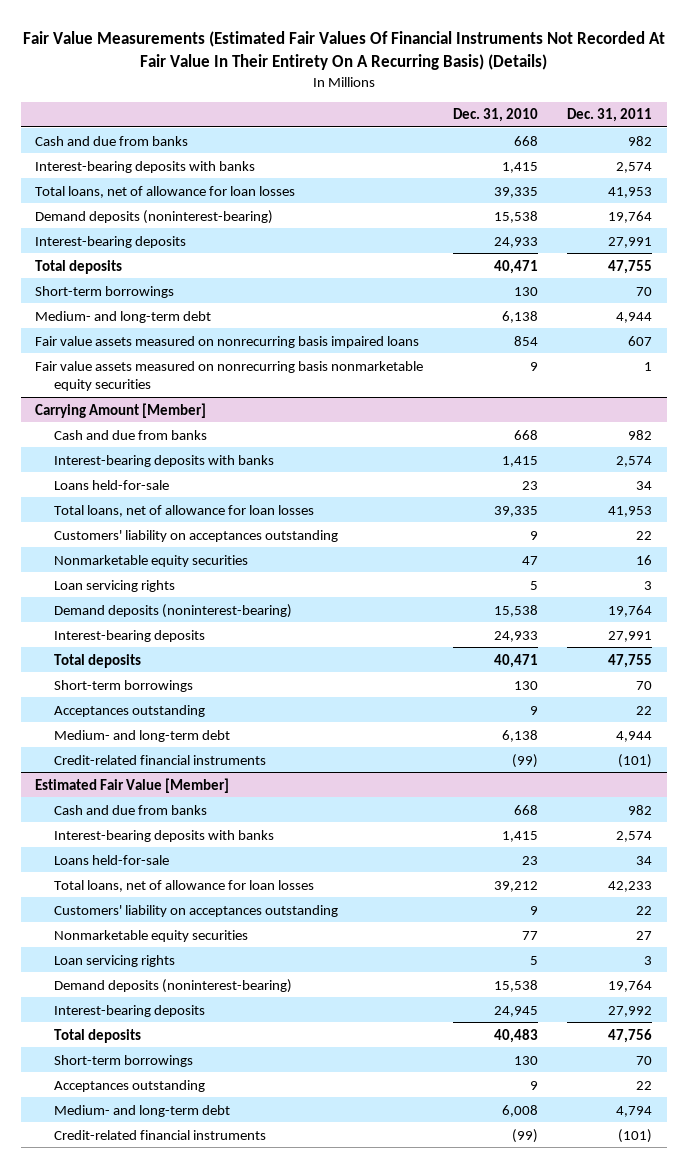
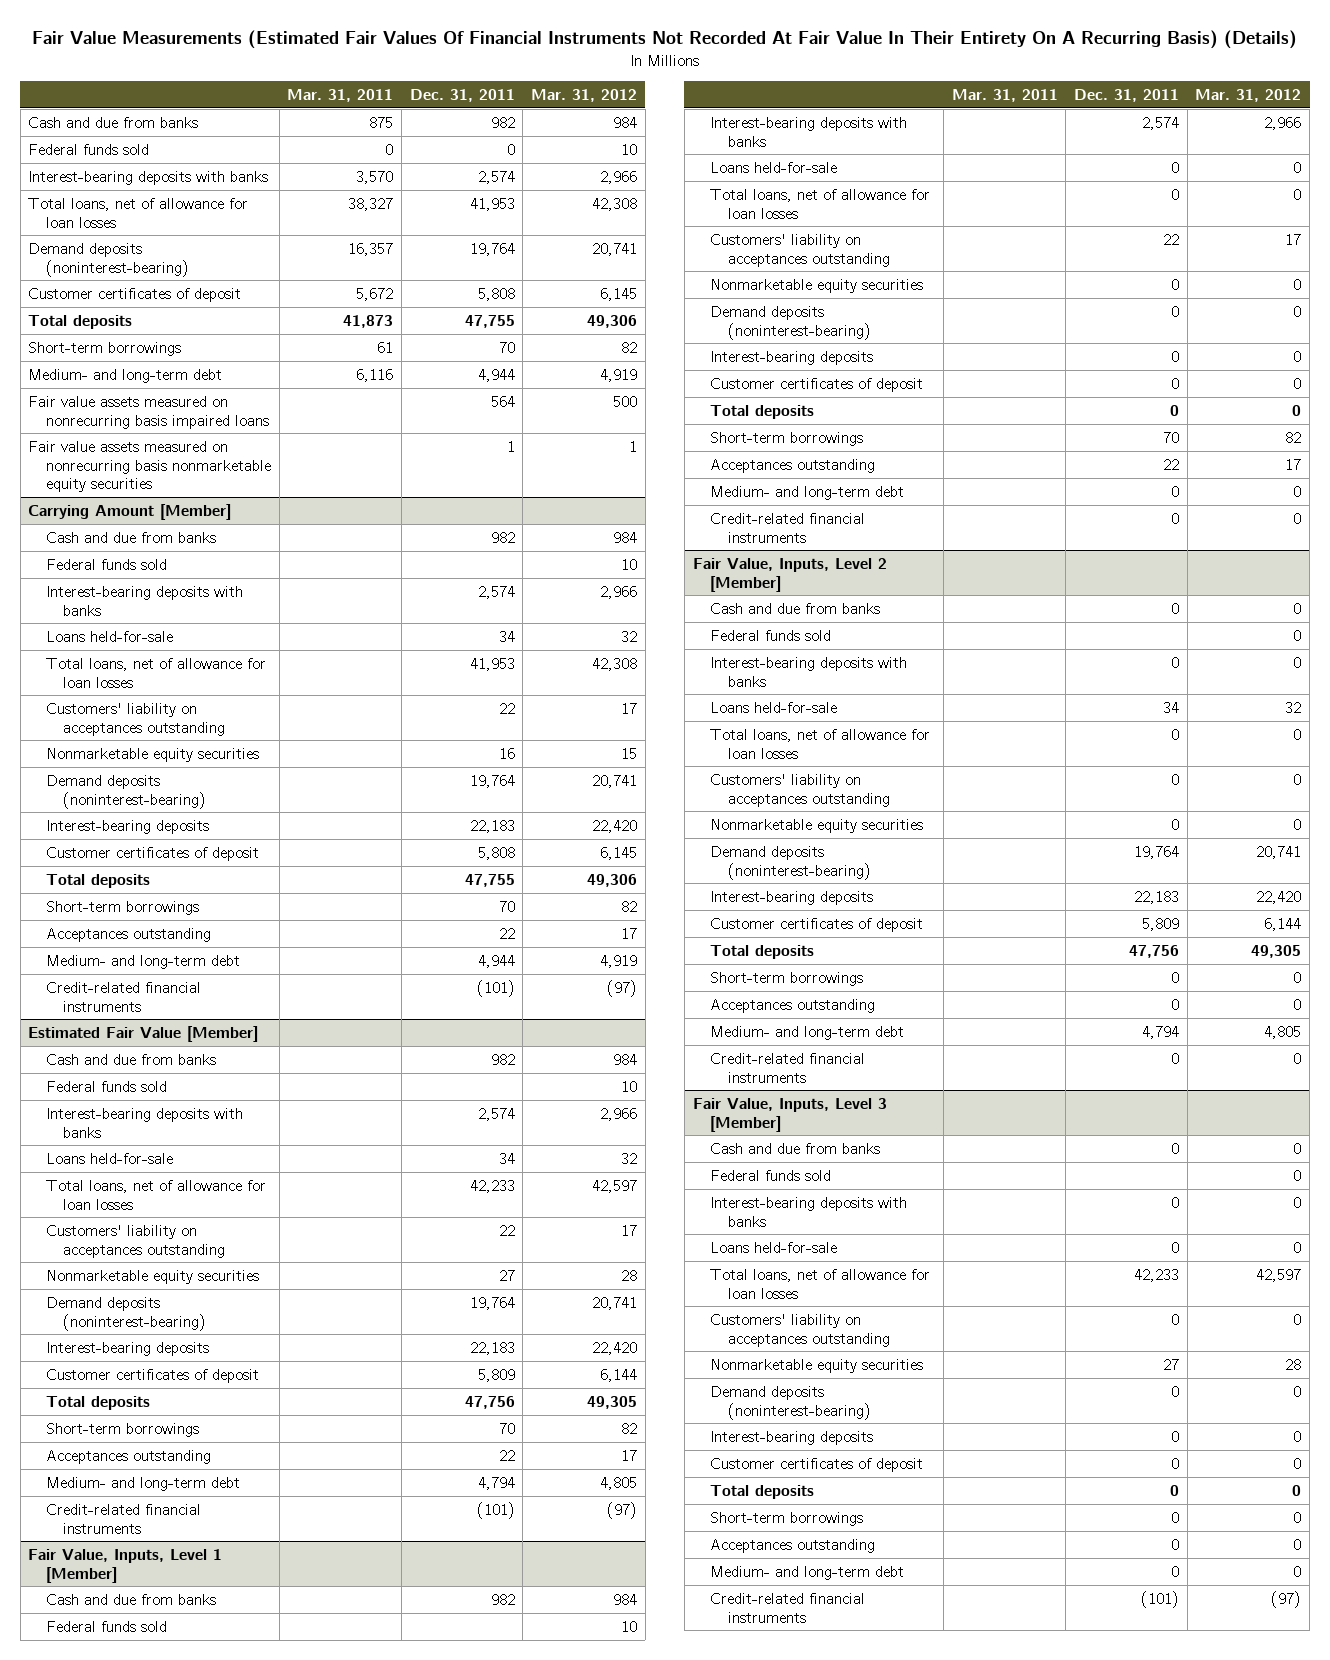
- | Dec. 31, 2010 | Dec. 31, 2011
+ | Mar. 31, 2011 | Dec. 31, 2011 | Mar. 31, 2012
+ Federal funds sold | 0 | 0 | 10
- Interest-bearing deposits | 24,933 | 27,991
+ Customer certificates of deposit | 5,672 | 5,808 | 6,145
- Fair value assets measured on nonrecurring basis impaired loans | 854 | 607
+ Fair value assets measured on nonrecurring basis impaired loans | | 564 | 500
@ Carrying Amount [Member]
+ Federal funds sold | | | 10
- Loan servicing rights | 5 | 3
- Interest-bearing deposits | 24,933 | 27,991
+ Interest-bearing deposits | | 22,183 | 22,420
+ Customer certificates of deposit | | 5,808 | 6,145
@ Estimated Fair Value [Member]
+ Federal funds sold | | | 10
- Loan servicing rights | 5 | 3
- Interest-bearing deposits | 24,945 | 27,992
+ Interest-bearing deposits | | 22,183 | 22,420
+ Customer certificates of deposit | | 5,809 | 6,144
+ Fair Value, Inputs, Level 1 [Member]
+ Cash and due from banks | | 982 | 984
+ Federal funds sold | | | 10
+ Interest-bearing deposits with banks | | 2,574 | 2,966
+ Loans held-for-sale | | 0 | 0
+ Total loans, net of allowance for loan losses | | 0 | 0
+ Customers' liability on acceptances outstanding | | 22 | 17
+ Nonmarketable equity securities | | 0 | 0
+ Demand deposits (noninterest-bearing) | | 0 | 0
+ Interest-bearing deposits | | 0 | 0
+ Customer certificates of deposit | | 0 | 0
+ Total deposits | | 0 | 0
+ Short-term borrowings | | 70 | 82
+ Acceptances outstanding | | 22 | 17
+ Medium- and long-term debt | | 0 | 0
+ Credit-related financial instruments | | 0 | 0
+ Fair Value, Inputs, Level 2 [Member]
+ Cash and due from banks | | 0 | 0
+ Federal funds sold | | | 0
+ Interest-bearing deposits with banks | | 0 | 0
+ Loans held-for-sale | | 34 | 32
+ Total loans, net of allowance for loan losses | | 0 | 0
+ Customers' liability on acceptances outstanding | | 0 | 0
+ Nonmarketable equity securities | | 0 | 0
+ Demand deposits (noninterest-bearing) | | 19,764 | 20,741
+ Interest-bearing deposits | | 22,183 | 22,420
+ Customer certificates of deposit | | 5,809 | 6,144
+ Total deposits | | 47,756 | 49,305
+ Short-term borrowings | | 0 | 0
+ Acceptances outstanding | | 0 | 0
+ Medium- and long-term debt | | 4,794 | 4,805
+ Credit-related financial instruments | | 0 | 0
+ Fair Value, Inputs, Level 3 [Member]
+ Cash and due from banks | | 0 | 0
+ Federal funds sold | | | 0
+ Interest-bearing deposits with banks | | 0 | 0
+ Loans held-for-sale | | 0 | 0
+ Total loans, net of allowance for loan losses | | 42,233 | 42,597
+ Customers' liability on acceptances outstanding | | 0 | 0
+ Nonmarketable equity securities | | 27 | 28
+ Demand deposits (noninterest-bearing) | | 0 | 0
+ Interest-bearing deposits | | 0 | 0
+ Customer certificates of deposit | | 0 | 0
+ Total deposits | | 0 | 0
+ Short-term borrowings | | 0 | 0
+ Acceptances outstanding | | 0 | 0
+ Medium- and long-term debt | | 0 | 0
+ Credit-related financial instruments | | (101) | (97)

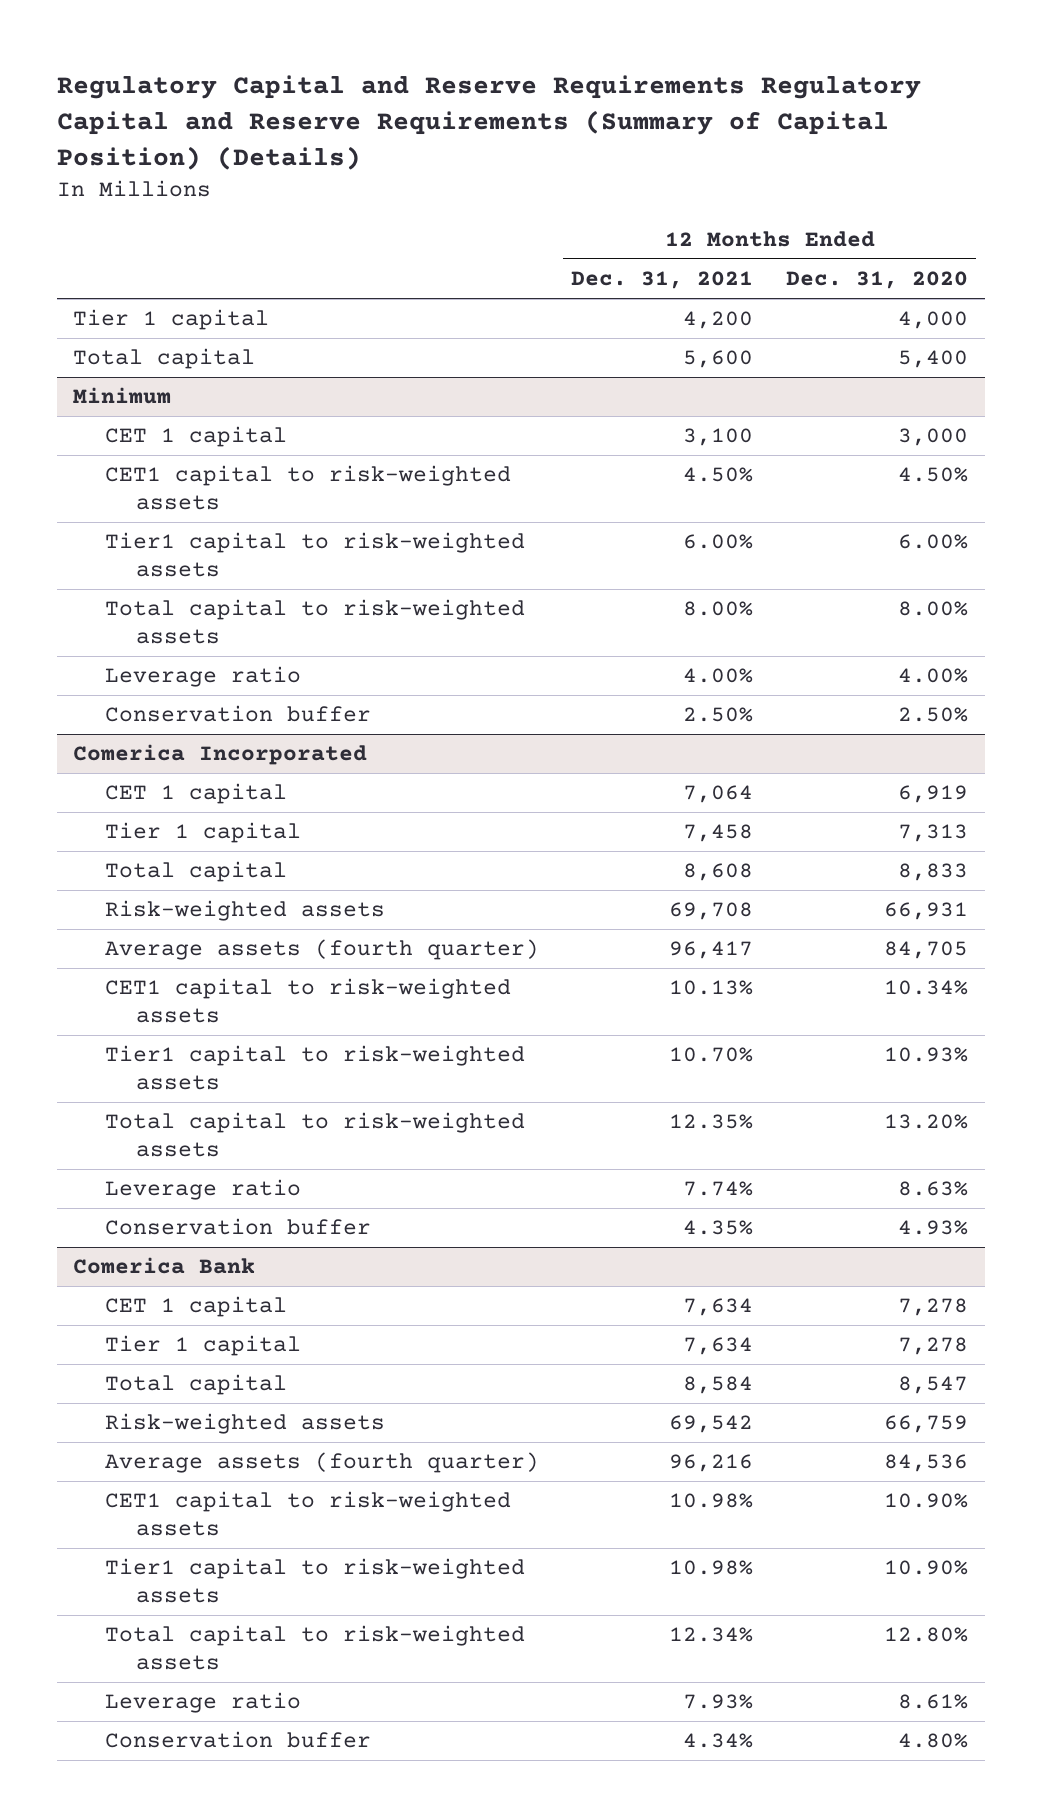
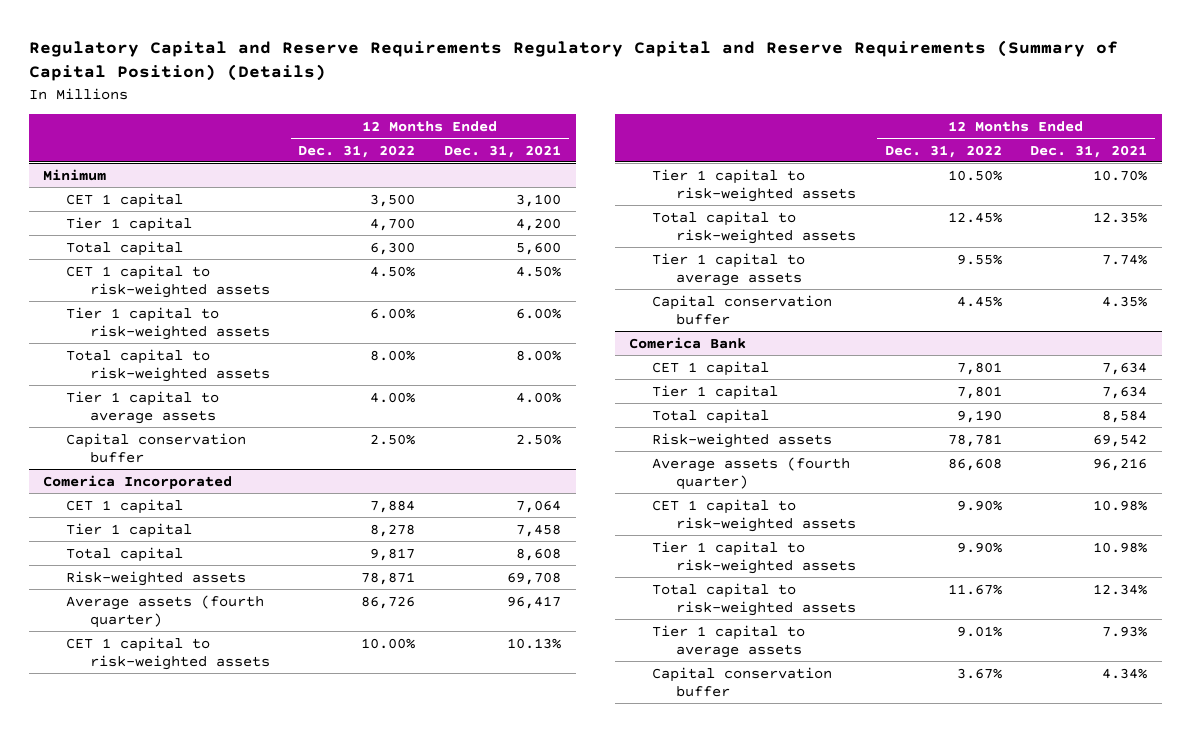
- | 12 Months Ended Dec. 31, 2021 | 12 Months Ended Dec. 31, 2020
+ | 12 Months Ended Dec. 31, 2022 | 12 Months Ended Dec. 31, 2021
- Tier 1 capital | 4,200 | 4,000
- Total capital | 5,600 | 5,400
@ Minimum
- CET1 capital to risk-weighted assets | 4.50% | 4.50%
- Tier1 capital to risk-weighted assets | 6.00% | 6.00%
+ Tier 1 capital | 4,700 | 4,200
+ Total capital | 6,300 | 5,600
+ CET 1 capital to risk-weighted assets | 4.50% | 4.50%
+ Tier 1 capital to risk-weighted assets | 6.00% | 6.00%
- Leverage ratio | 4.00% | 4.00%
- Conservation buffer | 2.50% | 2.50%
+ Tier 1 capital to average assets | 4.00% | 4.00%
+ Capital conservation buffer | 2.50% | 2.50%
@ Comerica Incorporated
- CET1 capital to risk-weighted assets | 10.13% | 10.34%
- Tier1 capital to risk-weighted assets | 10.70% | 10.93%
+ CET 1 capital to risk-weighted assets | 10.00% | 10.13%
+ Tier 1 capital to risk-weighted assets | 10.50% | 10.70%
- Leverage ratio | 7.74% | 8.63%
- Conservation buffer | 4.35% | 4.93%
+ Tier 1 capital to average assets | 9.55% | 7.74%
+ Capital conservation buffer | 4.45% | 4.35%
@ Comerica Bank
- CET1 capital to risk-weighted assets | 10.98% | 10.90%
- Tier1 capital to risk-weighted assets | 10.98% | 10.90%
+ CET 1 capital to risk-weighted assets | 9.90% | 10.98%
+ Tier 1 capital to risk-weighted assets | 9.90% | 10.98%
- Leverage ratio | 7.93% | 8.61%
- Conservation buffer | 4.34% | 4.80%
+ Tier 1 capital to average assets | 9.01% | 7.93%
+ Capital conservation buffer | 3.67% | 4.34%

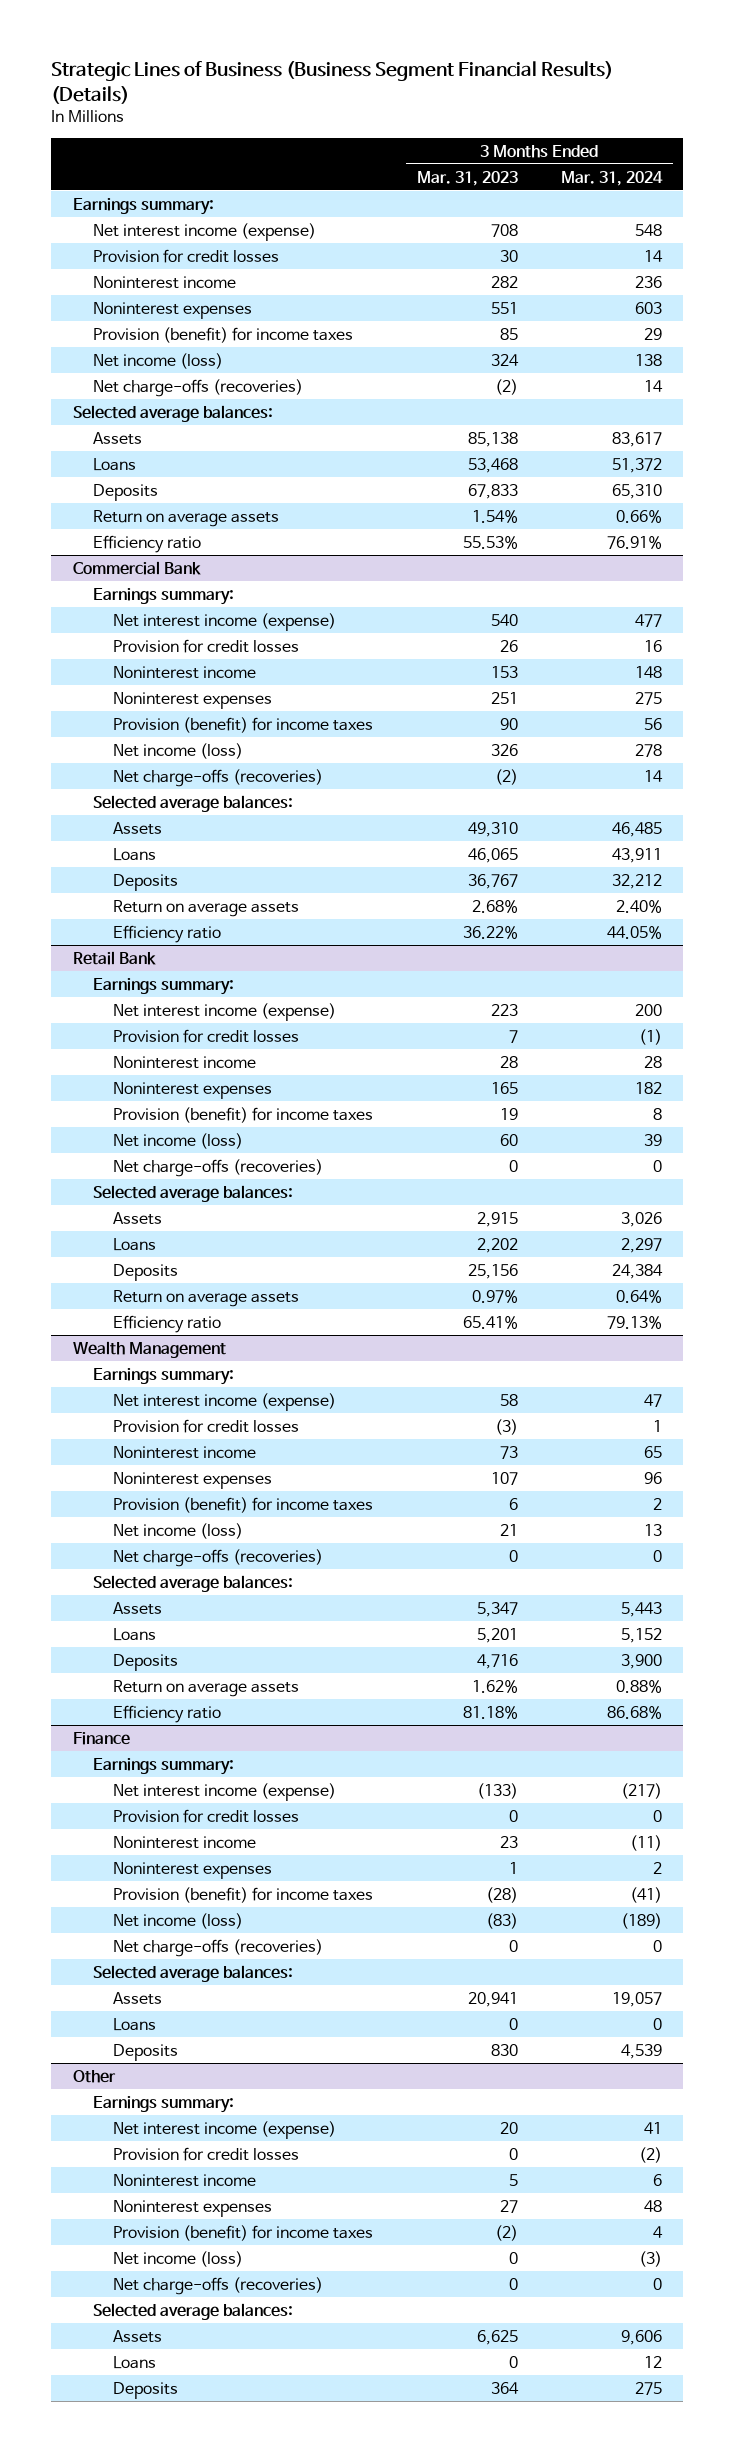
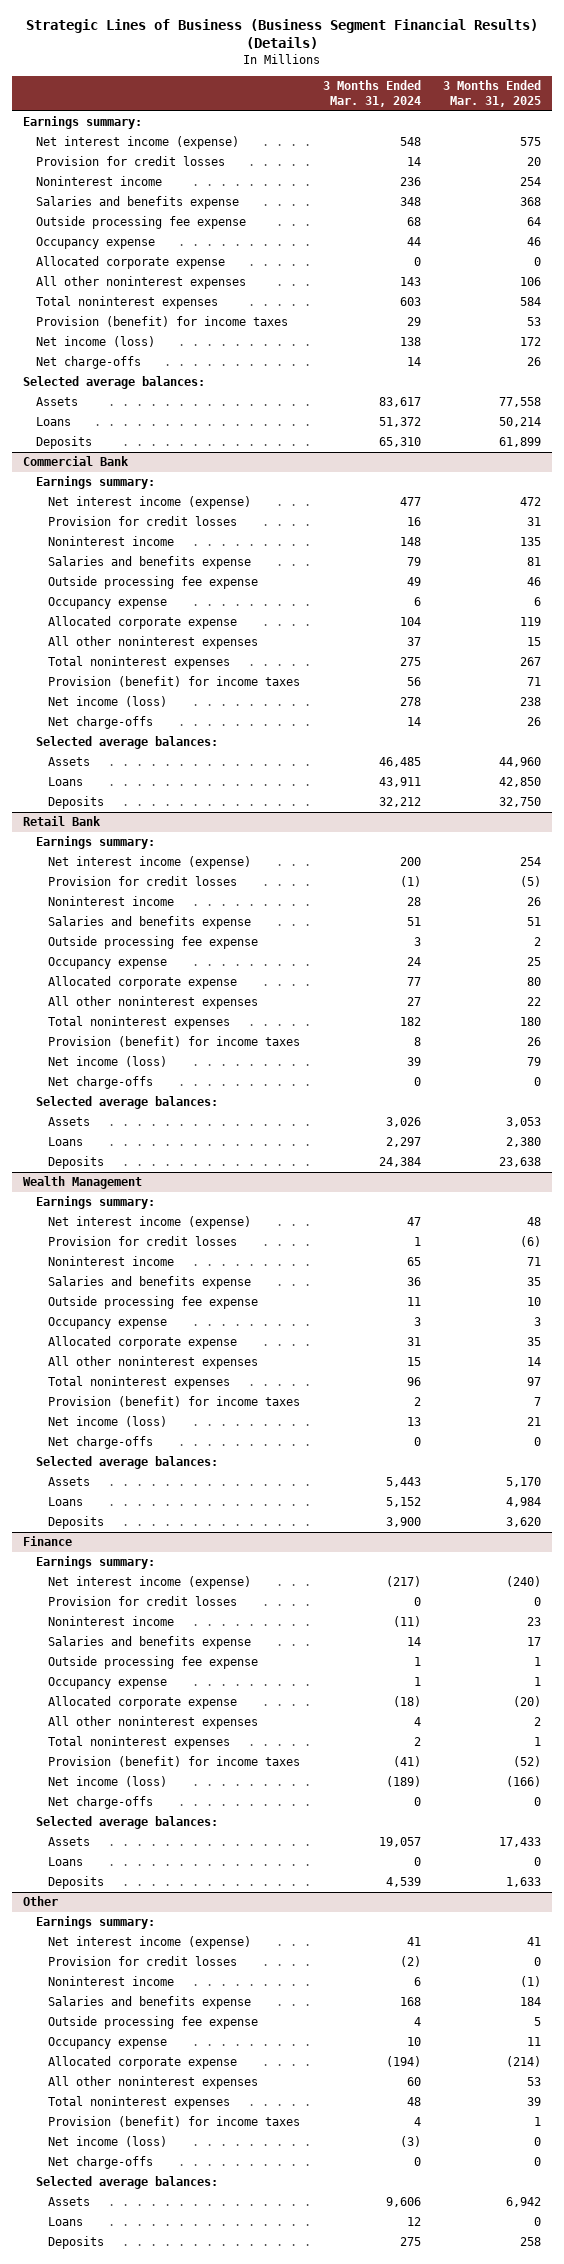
- | 3 Months Ended Mar. 31, 2023 | 3 Months Ended Mar. 31, 2024
+ | 3 Months Ended Mar. 31, 2024 | 3 Months Ended Mar. 31, 2025
- Noninterest expenses | 551 | 603
+ Salaries and benefits expense | 348 | 368
+ Outside processing fee expense | 68 | 64
+ Occupancy expense | 44 | 46
+ Allocated corporate expense | 0 | 0
+ All other noninterest expenses | 143 | 106
+ Total noninterest expenses | 603 | 584
- Net charge-offs (recoveries) | (2) | 14
+ Net charge-offs | 14 | 26
- Return on average assets | 1.54% | 0.66%
- Efficiency ratio | 55.53% | 76.91%
@ Commercial Bank
- Noninterest expenses | 251 | 275
+ Salaries and benefits expense | 79 | 81
+ Outside processing fee expense | 49 | 46
+ Occupancy expense | 6 | 6
+ Allocated corporate expense | 104 | 119
+ All other noninterest expenses | 37 | 15
+ Total noninterest expenses | 275 | 267
- Net charge-offs (recoveries) | (2) | 14
+ Net charge-offs | 14 | 26
- Return on average assets | 2.68% | 2.40%
- Efficiency ratio | 36.22% | 44.05%
@ Retail Bank
- Noninterest expenses | 165 | 182
+ Salaries and benefits expense | 51 | 51
+ Outside processing fee expense | 3 | 2
+ Occupancy expense | 24 | 25
+ Allocated corporate expense | 77 | 80
+ All other noninterest expenses | 27 | 22
+ Total noninterest expenses | 182 | 180
- Net charge-offs (recoveries) | 0 | 0
+ Net charge-offs | 0 | 0
- Return on average assets | 0.97% | 0.64%
- Efficiency ratio | 65.41% | 79.13%
@ Wealth Management
- Noninterest expenses | 107 | 96
+ Salaries and benefits expense | 36 | 35
+ Outside processing fee expense | 11 | 10
+ Occupancy expense | 3 | 3
+ Allocated corporate expense | 31 | 35
+ All other noninterest expenses | 15 | 14
+ Total noninterest expenses | 96 | 97
- Net charge-offs (recoveries) | 0 | 0
+ Net charge-offs | 0 | 0
- Return on average assets | 1.62% | 0.88%
- Efficiency ratio | 81.18% | 86.68%
@ Finance
- Noninterest expenses | 1 | 2
+ Salaries and benefits expense | 14 | 17
+ Outside processing fee expense | 1 | 1
+ Occupancy expense | 1 | 1
+ Allocated corporate expense | (18) | (20)
+ All other noninterest expenses | 4 | 2
+ Total noninterest expenses | 2 | 1
- Net charge-offs (recoveries) | 0 | 0
+ Net charge-offs | 0 | 0
@ Other
- Noninterest expenses | 27 | 48
+ Salaries and benefits expense | 168 | 184
+ Outside processing fee expense | 4 | 5
+ Occupancy expense | 10 | 11
+ Allocated corporate expense | (194) | (214)
+ All other noninterest expenses | 60 | 53
+ Total noninterest expenses | 48 | 39
- Net charge-offs (recoveries) | 0 | 0
+ Net charge-offs | 0 | 0

